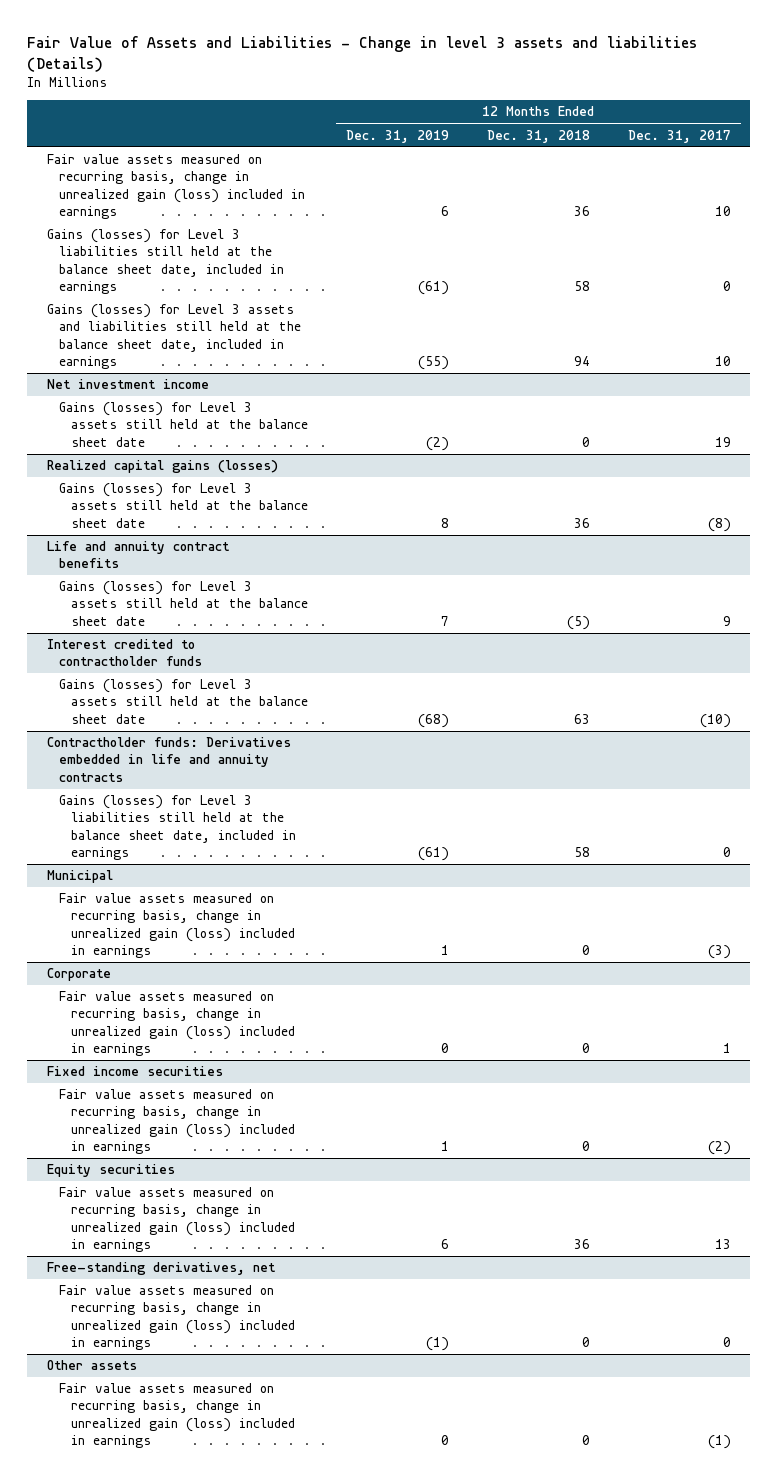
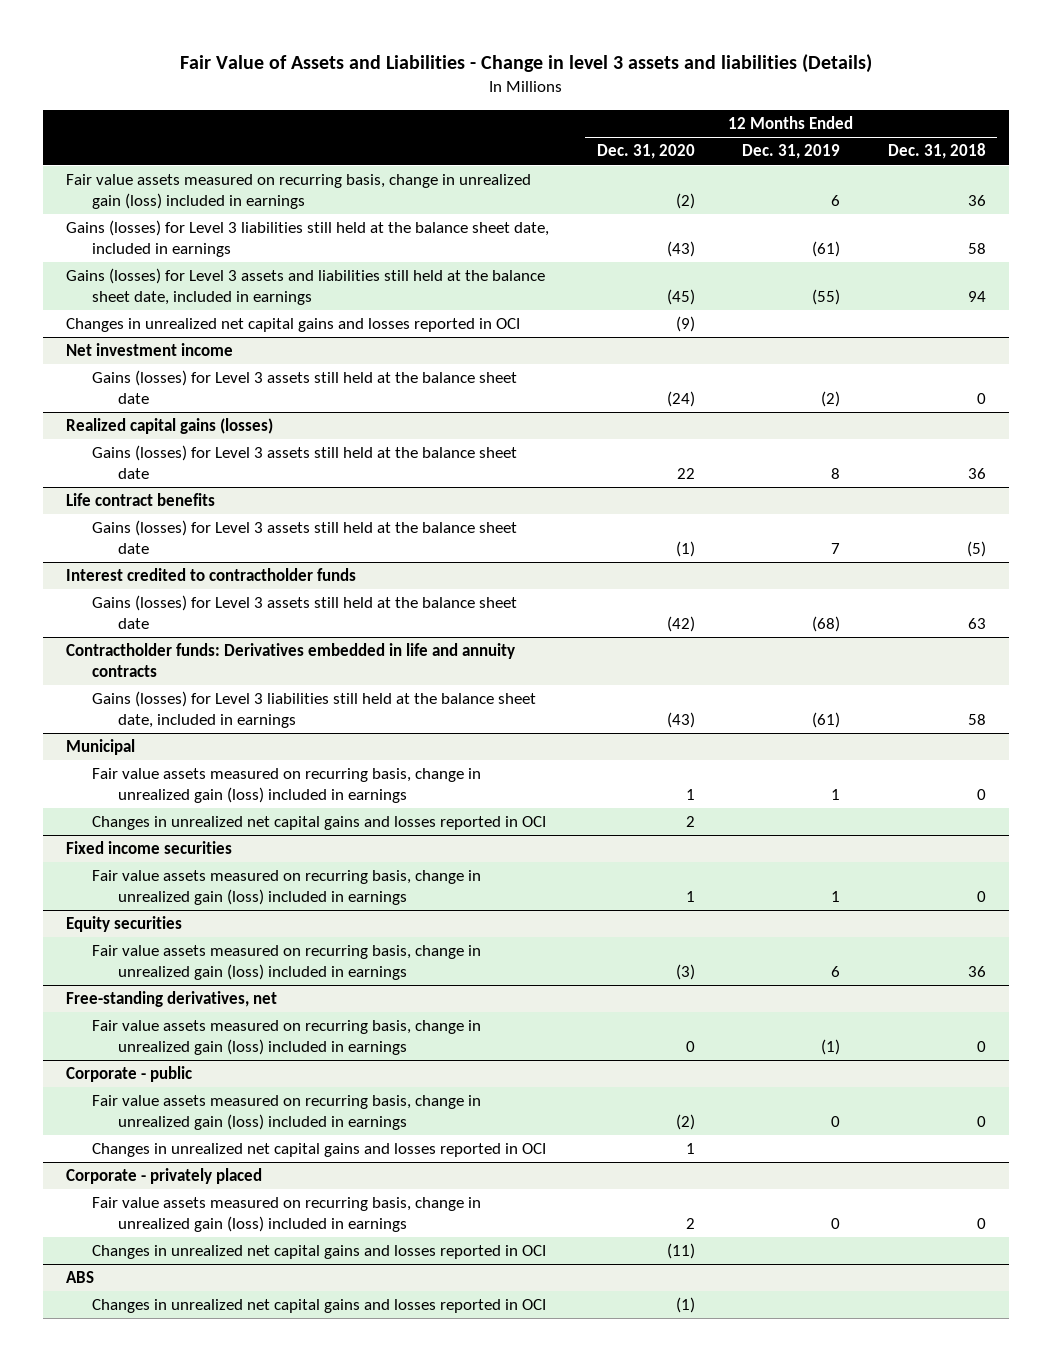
- | 12 Months Ended Dec. 31, 2019 | 12 Months Ended Dec. 31, 2018 | 12 Months Ended Dec. 31, 2017
+ | 12 Months Ended Dec. 31, 2020 | 12 Months Ended Dec. 31, 2019 | 12 Months Ended Dec. 31, 2018
+ Changes in unrealized net capital gains and losses reported in OCI | (9) | |
- Life and annuity contract benefits
+ Life contract benefits
- Corporate
- Fair value assets measured on recurring basis, change in unrealized gain (loss) included in earnings | 0 | 0 | 1
@ Municipal
+ Changes in unrealized net capital gains and losses reported in OCI | 2 | |
- Other assets
+ Corporate - public
+ Changes in unrealized net capital gains and losses reported in OCI | 1 | |
+ Corporate - privately placed
+ Fair value assets measured on recurring basis, change in unrealized gain (loss) included in earnings | 2 | 0 | 0
+ Changes in unrealized net capital gains and losses reported in OCI | (11) | |
+ ABS
+ Changes in unrealized net capital gains and losses reported in OCI | (1) | |

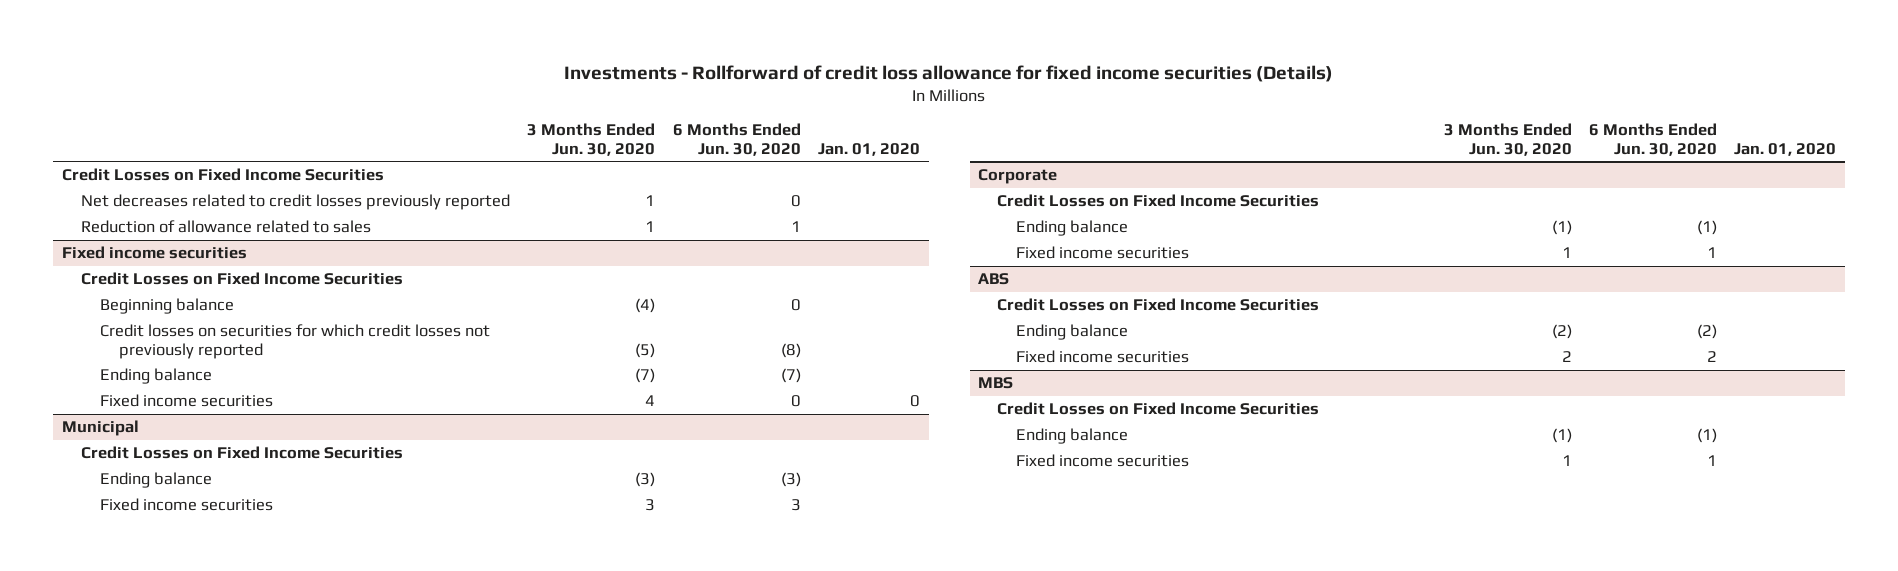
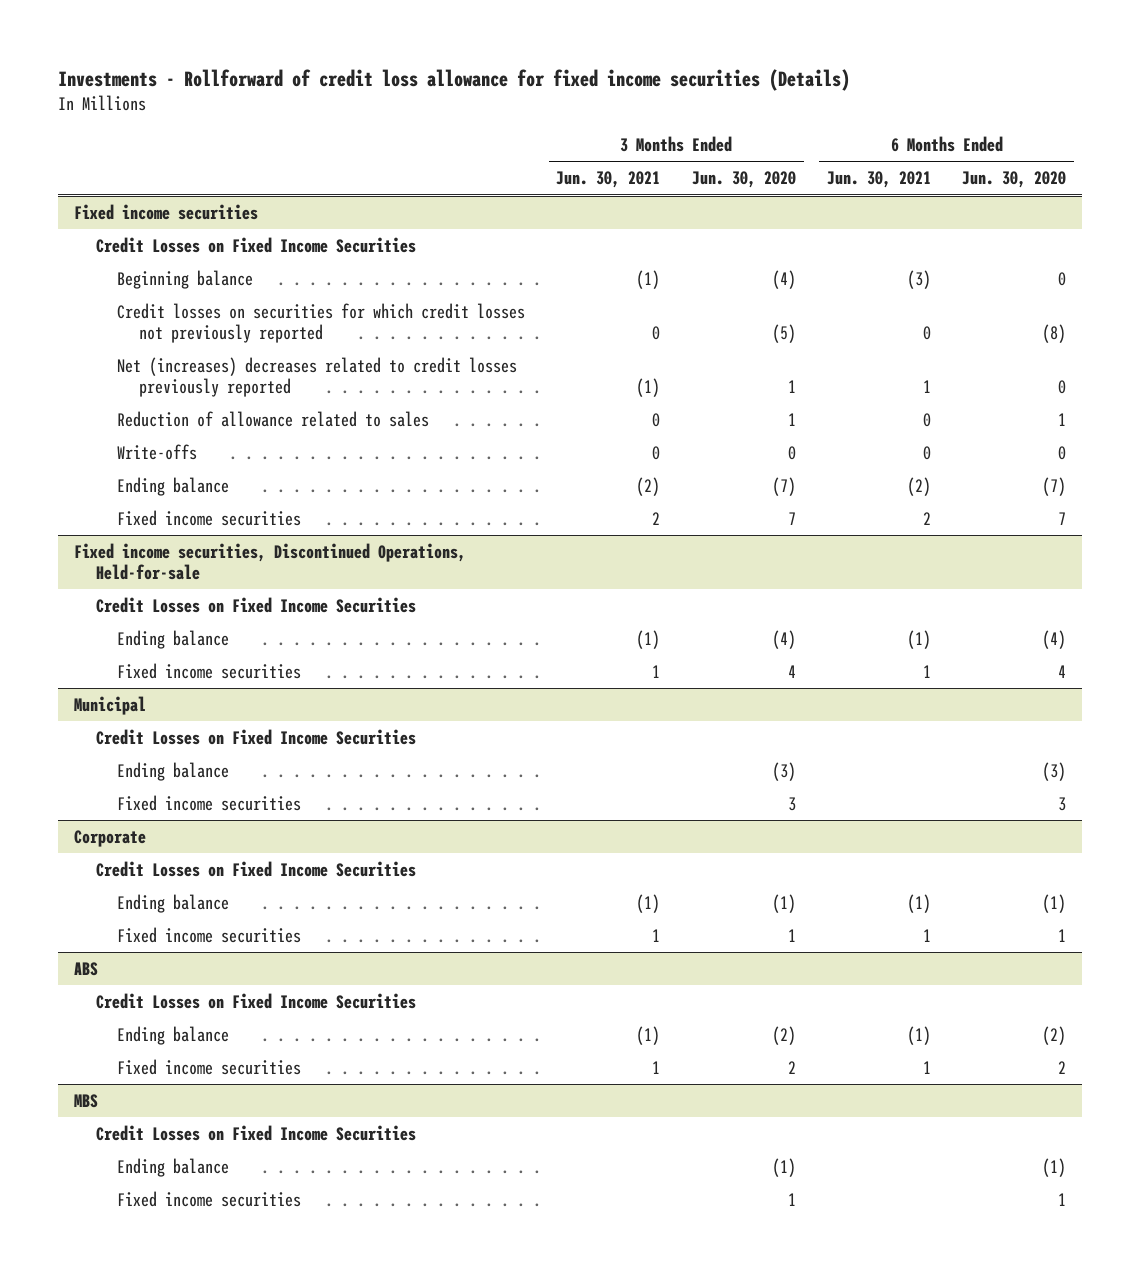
- | 3 Months Ended Jun. 30, 2020 | 6 Months Ended Jun. 30, 2020 | Jan. 01, 2020
+ | 3 Months Ended Jun. 30, 2021 | 3 Months Ended Jun. 30, 2020 | 6 Months Ended Jun. 30, 2021 | 6 Months Ended Jun. 30, 2020
- Credit Losses on Fixed Income Securities
- Net decreases related to credit losses previously reported | 1 | 0 |
- Reduction of allowance related to sales | 1 | 1 |
@ Fixed income securities
+ Net (increases) decreases related to credit losses previously reported | (1) | 1 | 1 | 0
+ Reduction of allowance related to sales | 0 | 1 | 0 | 1
+ Write-offs | 0 | 0 | 0 | 0
- Fixed income securities | 4 | 0 | 0
+ Fixed income securities | 2 | 7 | 2 | 7
+ Fixed income securities, Discontinued Operations, Held-for-sale
+ Credit Losses on Fixed Income Securities
+ Ending balance | (1) | (4) | (1) | (4)
+ Fixed income securities | 1 | 4 | 1 | 4

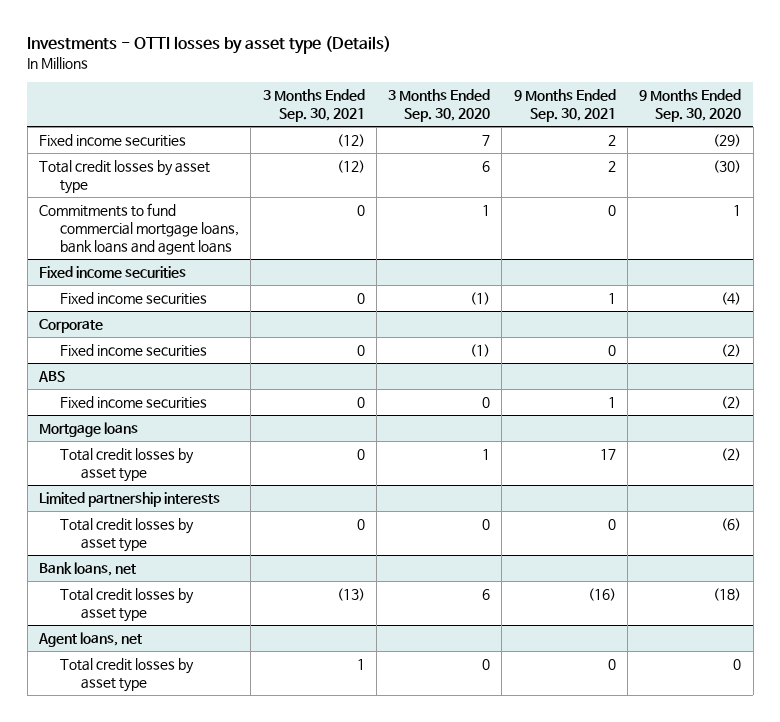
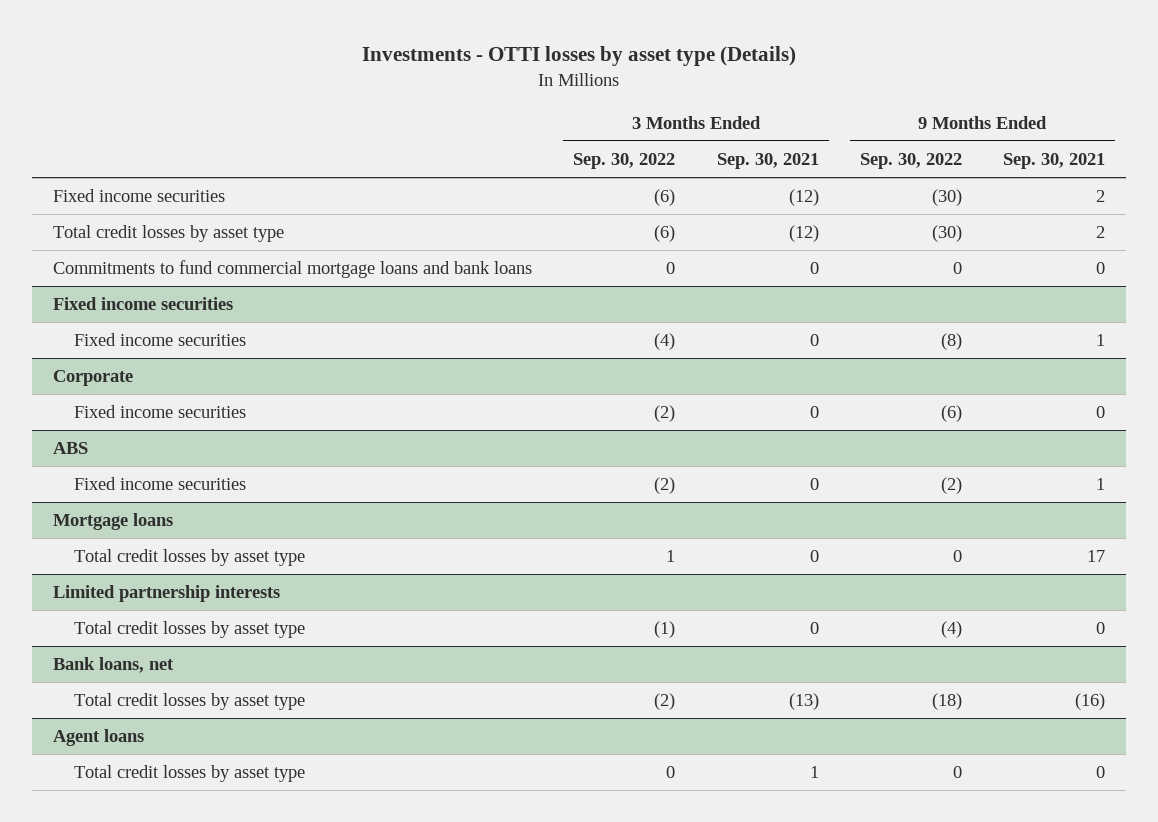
- | 3 Months Ended Sep. 30, 2021 | 3 Months Ended Sep. 30, 2020 | 9 Months Ended Sep. 30, 2021 | 9 Months Ended Sep. 30, 2020
+ | 3 Months Ended Sep. 30, 2022 | 3 Months Ended Sep. 30, 2021 | 9 Months Ended Sep. 30, 2022 | 9 Months Ended Sep. 30, 2021
- Commitments to fund commercial mortgage loans, bank loans and agent loans | 0 | 1 | 0 | 1
+ Commitments to fund commercial mortgage loans and bank loans | 0 | 0 | 0 | 0
- Agent loans, net
+ Agent loans

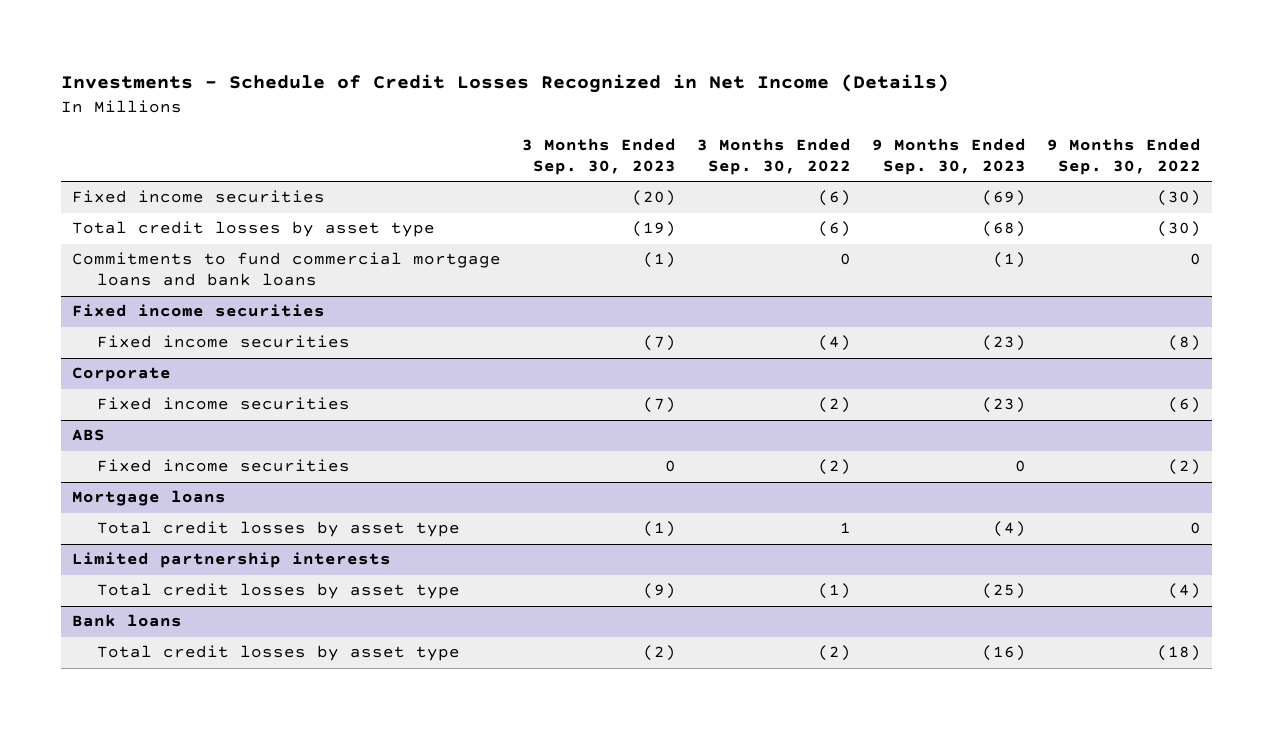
- Investments - OTTI losses by asset type (Details)
+ Investments - Schedule of Credit Losses Recognized in Net Income (Details)
- | 3 Months Ended Sep. 30, 2022 | 3 Months Ended Sep. 30, 2021 | 9 Months Ended Sep. 30, 2022 | 9 Months Ended Sep. 30, 2021
+ | 3 Months Ended Sep. 30, 2023 | 3 Months Ended Sep. 30, 2022 | 9 Months Ended Sep. 30, 2023 | 9 Months Ended Sep. 30, 2022
- Bank loans, net
+ Bank loans
- Agent loans
- Total credit losses by asset type | 0 | 1 | 0 | 0

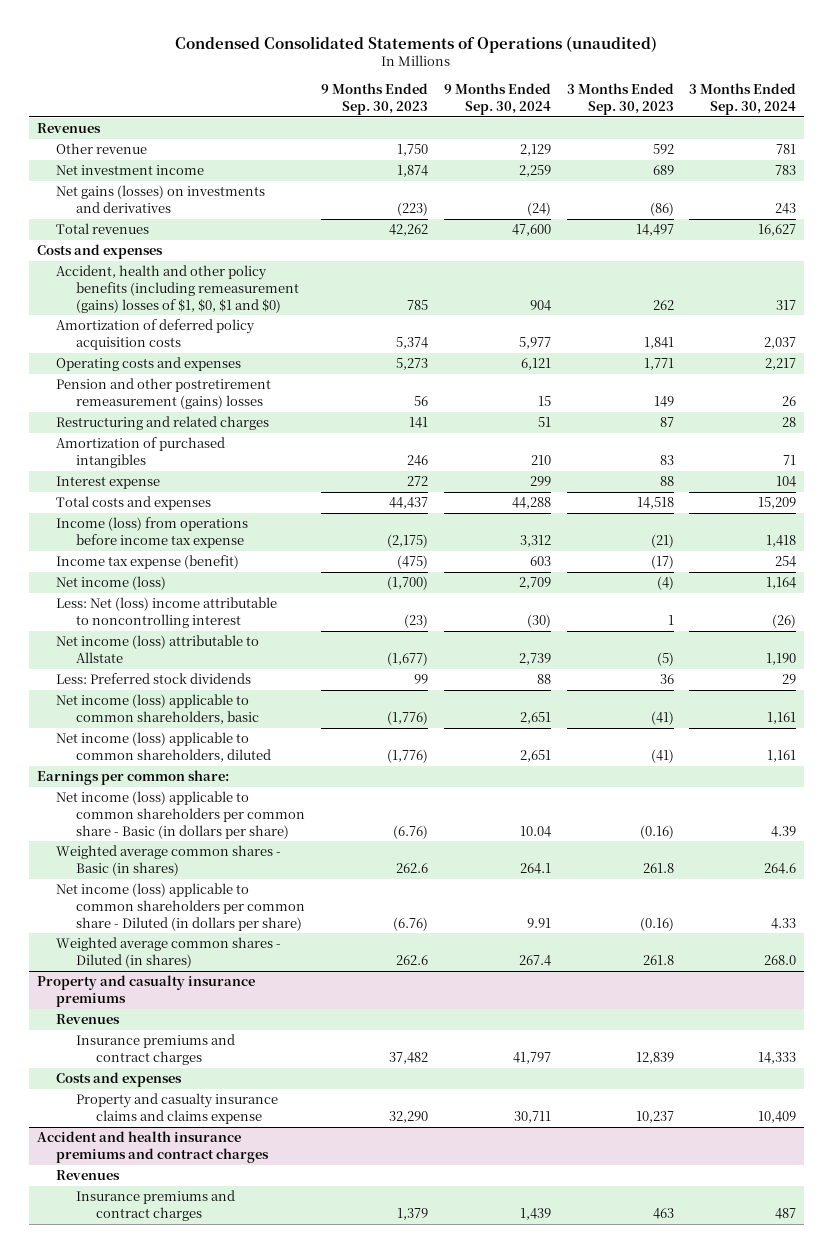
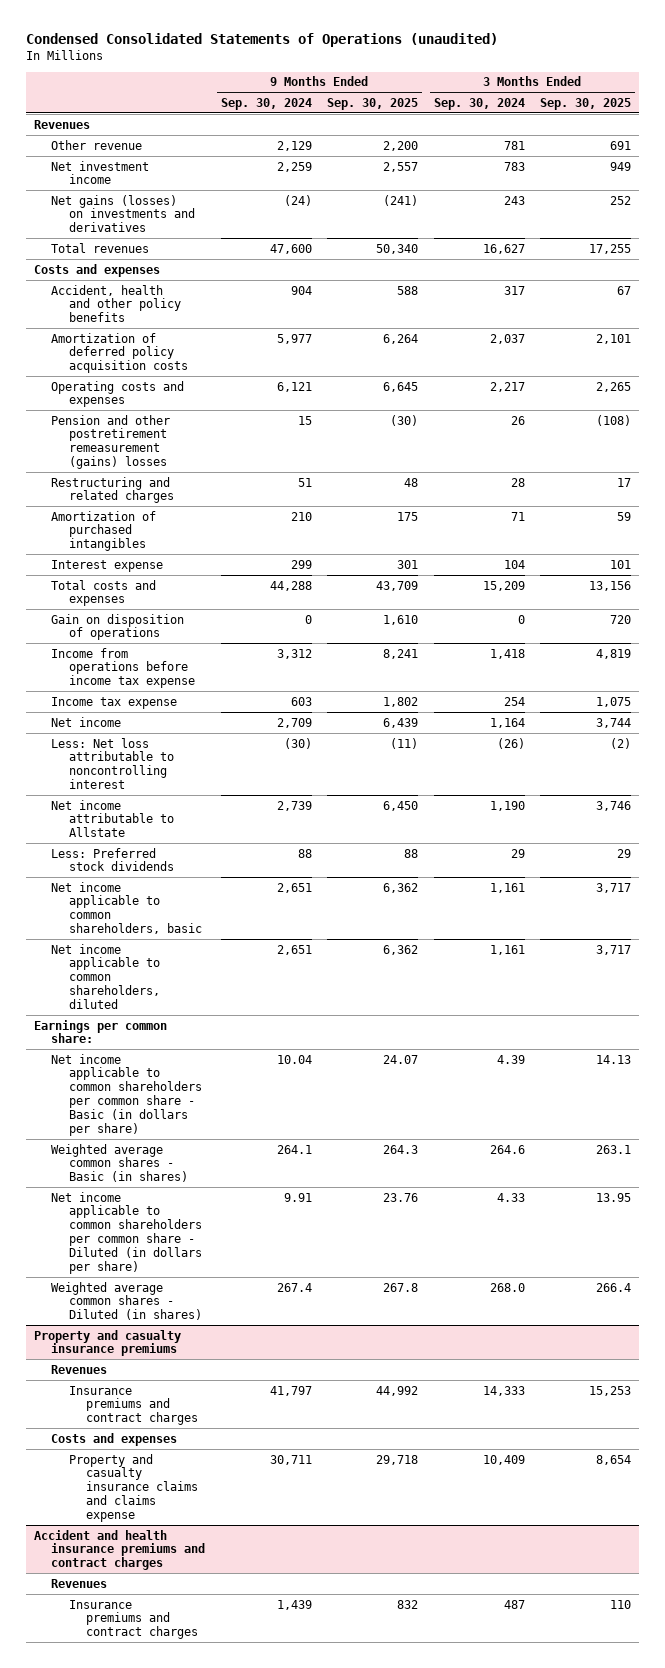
- | 9 Months Ended Sep. 30, 2023 | 9 Months Ended Sep. 30, 2024 | 3 Months Ended Sep. 30, 2023 | 3 Months Ended Sep. 30, 2024
+ | 9 Months Ended Sep. 30, 2024 | 9 Months Ended Sep. 30, 2025 | 3 Months Ended Sep. 30, 2024 | 3 Months Ended Sep. 30, 2025
- Accident, health and other policy benefits (including remeasurement (gains) losses of $1, $0, $1 and $0) | 785 | 904 | 262 | 317
+ Accident, health and other policy benefits | 904 | 588 | 317 | 67
- Income (loss) from operations before income tax expense | (2,175) | 3,312 | (21) | 1,418
- Income tax expense (benefit) | (475) | 603 | (17) | 254
- Net income (loss) | (1,700) | 2,709 | (4) | 1,164
- Less: Net (loss) income attributable to noncontrolling interest | (23) | (30) | 1 | (26)
- Net income (loss) attributable to Allstate | (1,677) | 2,739 | (5) | 1,190
+ Gain on disposition of operations | 0 | 1,610 | 0 | 720
+ Income from operations before income tax expense | 3,312 | 8,241 | 1,418 | 4,819
+ Income tax expense | 603 | 1,802 | 254 | 1,075
+ Net income | 2,709 | 6,439 | 1,164 | 3,744
+ Less: Net loss attributable to noncontrolling interest | (30) | (11) | (26) | (2)
+ Net income attributable to Allstate | 2,739 | 6,450 | 1,190 | 3,746
- Net income (loss) applicable to common shareholders, basic | (1,776) | 2,651 | (41) | 1,161
- Net income (loss) applicable to common shareholders, diluted | (1,776) | 2,651 | (41) | 1,161
+ Net income applicable to common shareholders, basic | 2,651 | 6,362 | 1,161 | 3,717
+ Net income applicable to common shareholders, diluted | 2,651 | 6,362 | 1,161 | 3,717
- Net income (loss) applicable to common shareholders per common share - Basic (in dollars per share) | (6.76) | 10.04 | (0.16) | 4.39
+ Net income applicable to common shareholders per common share - Basic (in dollars per share) | 10.04 | 24.07 | 4.39 | 14.13
- Net income (loss) applicable to common shareholders per common share - Diluted (in dollars per share) | (6.76) | 9.91 | (0.16) | 4.33
+ Net income applicable to common shareholders per common share - Diluted (in dollars per share) | 9.91 | 23.76 | 4.33 | 13.95

